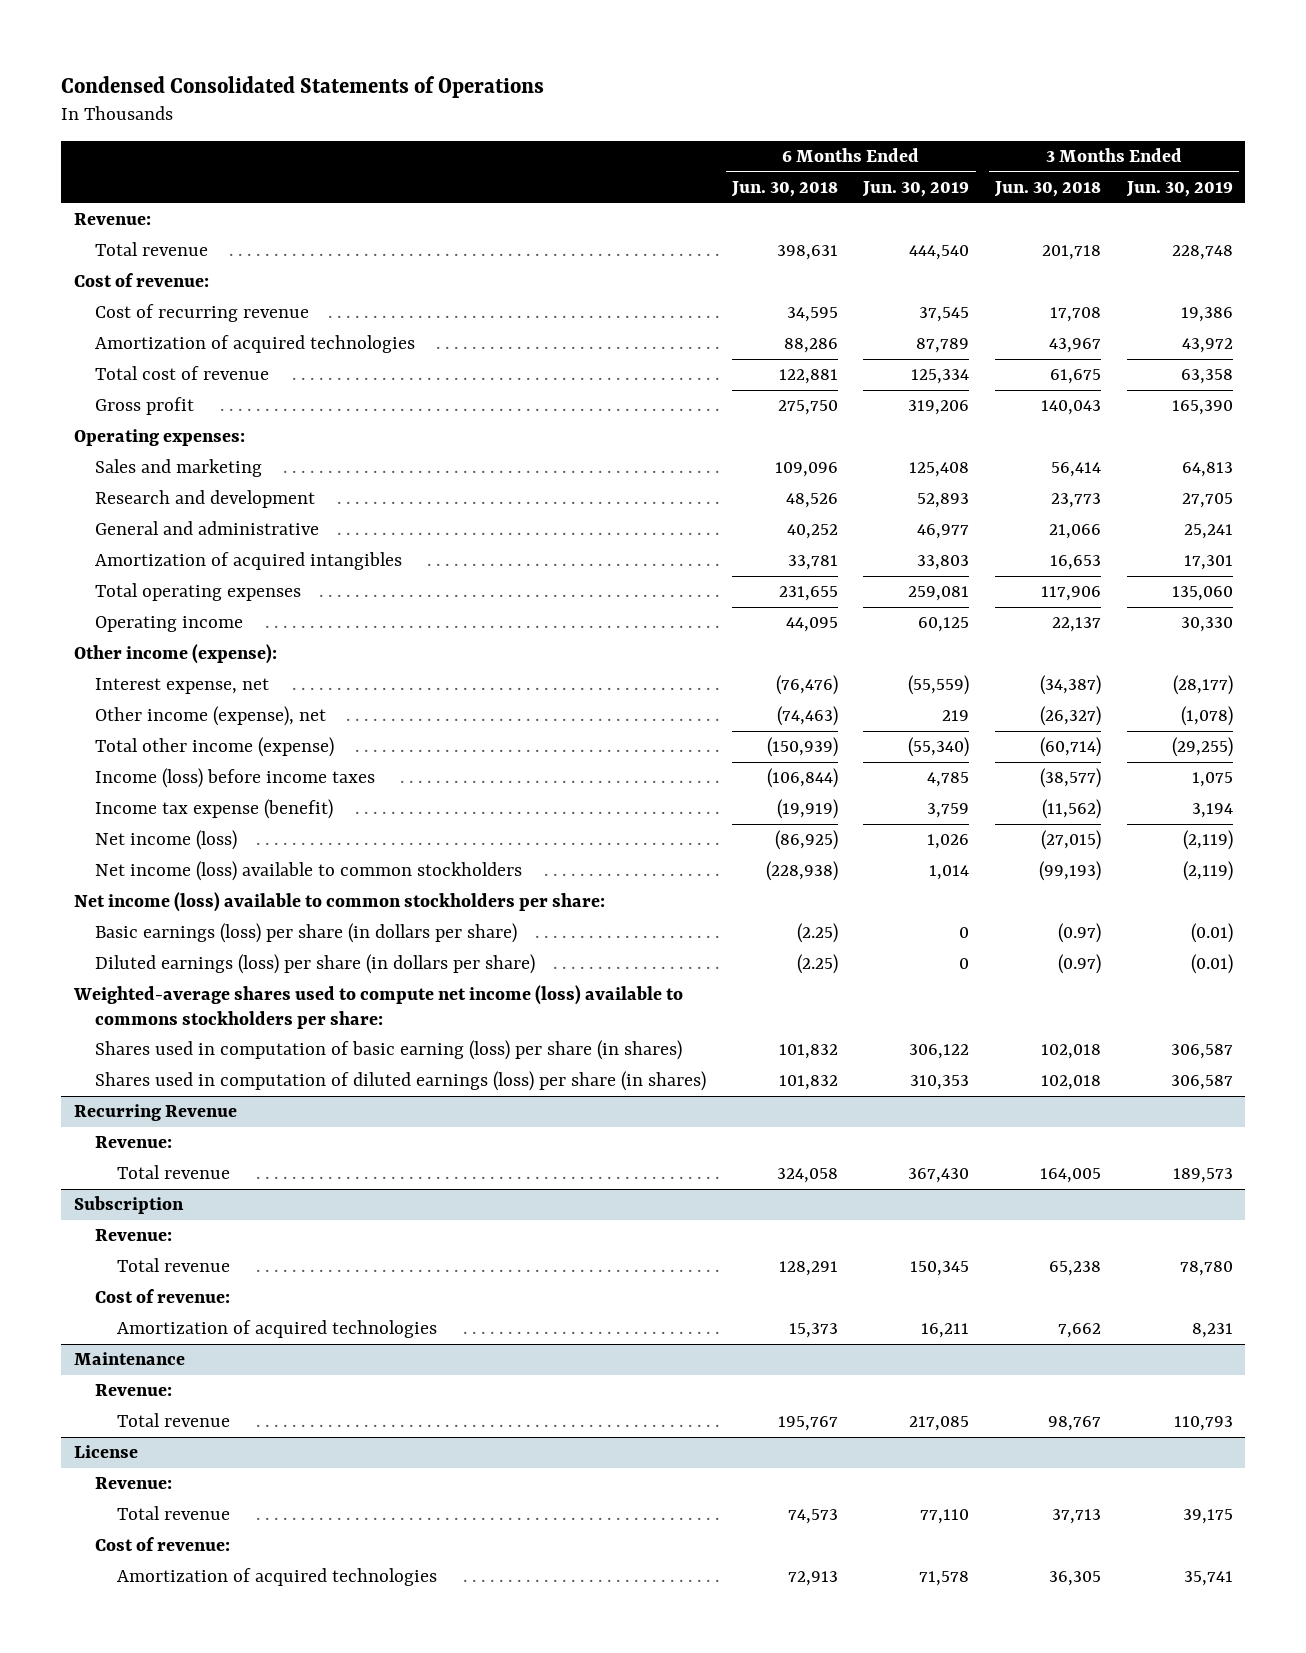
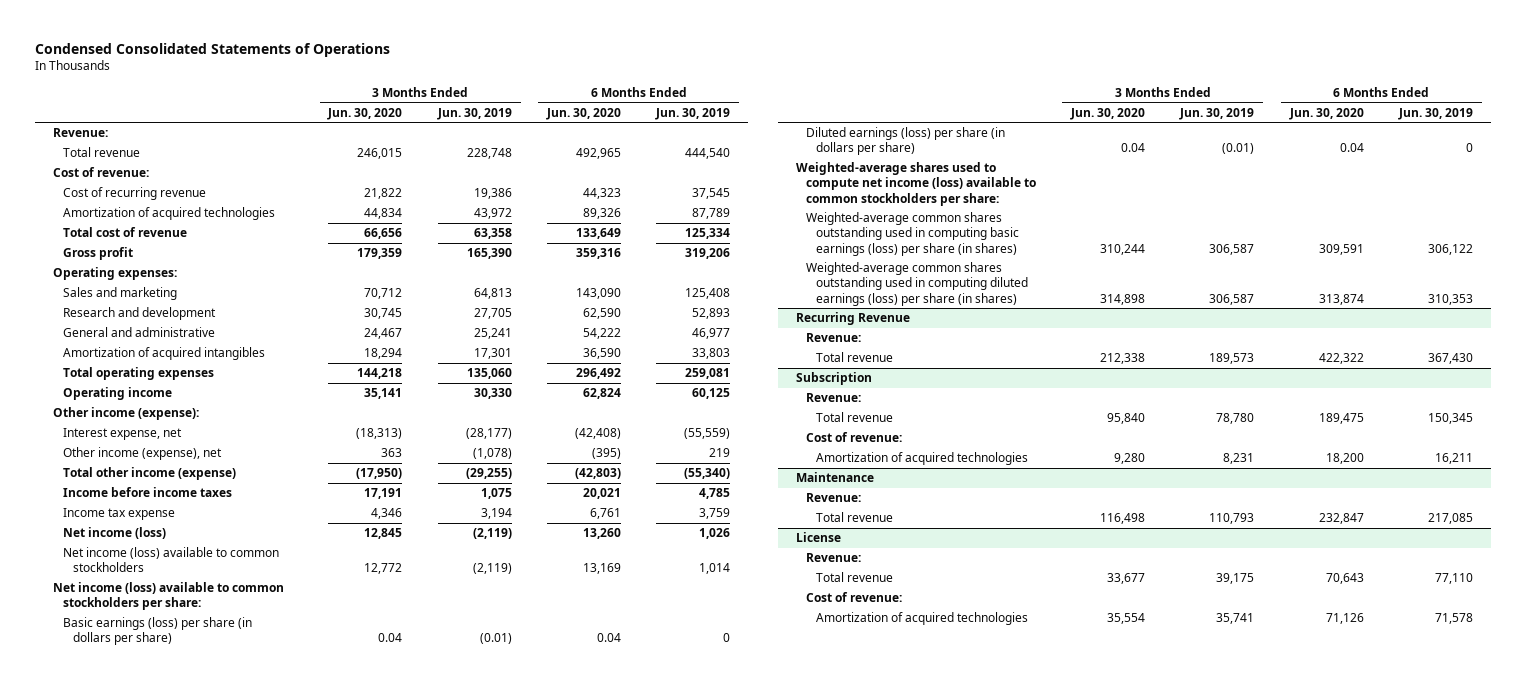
- | 6 Months Ended Jun. 30, 2018 | 6 Months Ended Jun. 30, 2019 | 3 Months Ended Jun. 30, 2018 | 3 Months Ended Jun. 30, 2019
+ | 3 Months Ended Jun. 30, 2020 | 3 Months Ended Jun. 30, 2019 | 6 Months Ended Jun. 30, 2020 | 6 Months Ended Jun. 30, 2019
- Income (loss) before income taxes | (106,844) | 4,785 | (38,577) | 1,075
- Income tax expense (benefit) | (19,919) | 3,759 | (11,562) | 3,194
+ Income before income taxes | 17,191 | 1,075 | 20,021 | 4,785
+ Income tax expense | 4,346 | 3,194 | 6,761 | 3,759
- Weighted-average shares used to compute net income (loss) available to commons stockholders per share:
- Shares used in computation of basic earning (loss) per share (in shares) | 101,832 | 306,122 | 102,018 | 306,587
- Shares used in computation of diluted earnings (loss) per share (in shares) | 101,832 | 310,353 | 102,018 | 306,587
+ Weighted-average shares used to compute net income (loss) available to common stockholders per share:
+ Weighted-average common shares outstanding used in computing basic earnings (loss) per share (in shares) | 310,244 | 306,587 | 309,591 | 306,122
+ Weighted-average common shares outstanding used in computing diluted earnings (loss) per share (in shares) | 314,898 | 306,587 | 313,874 | 310,353

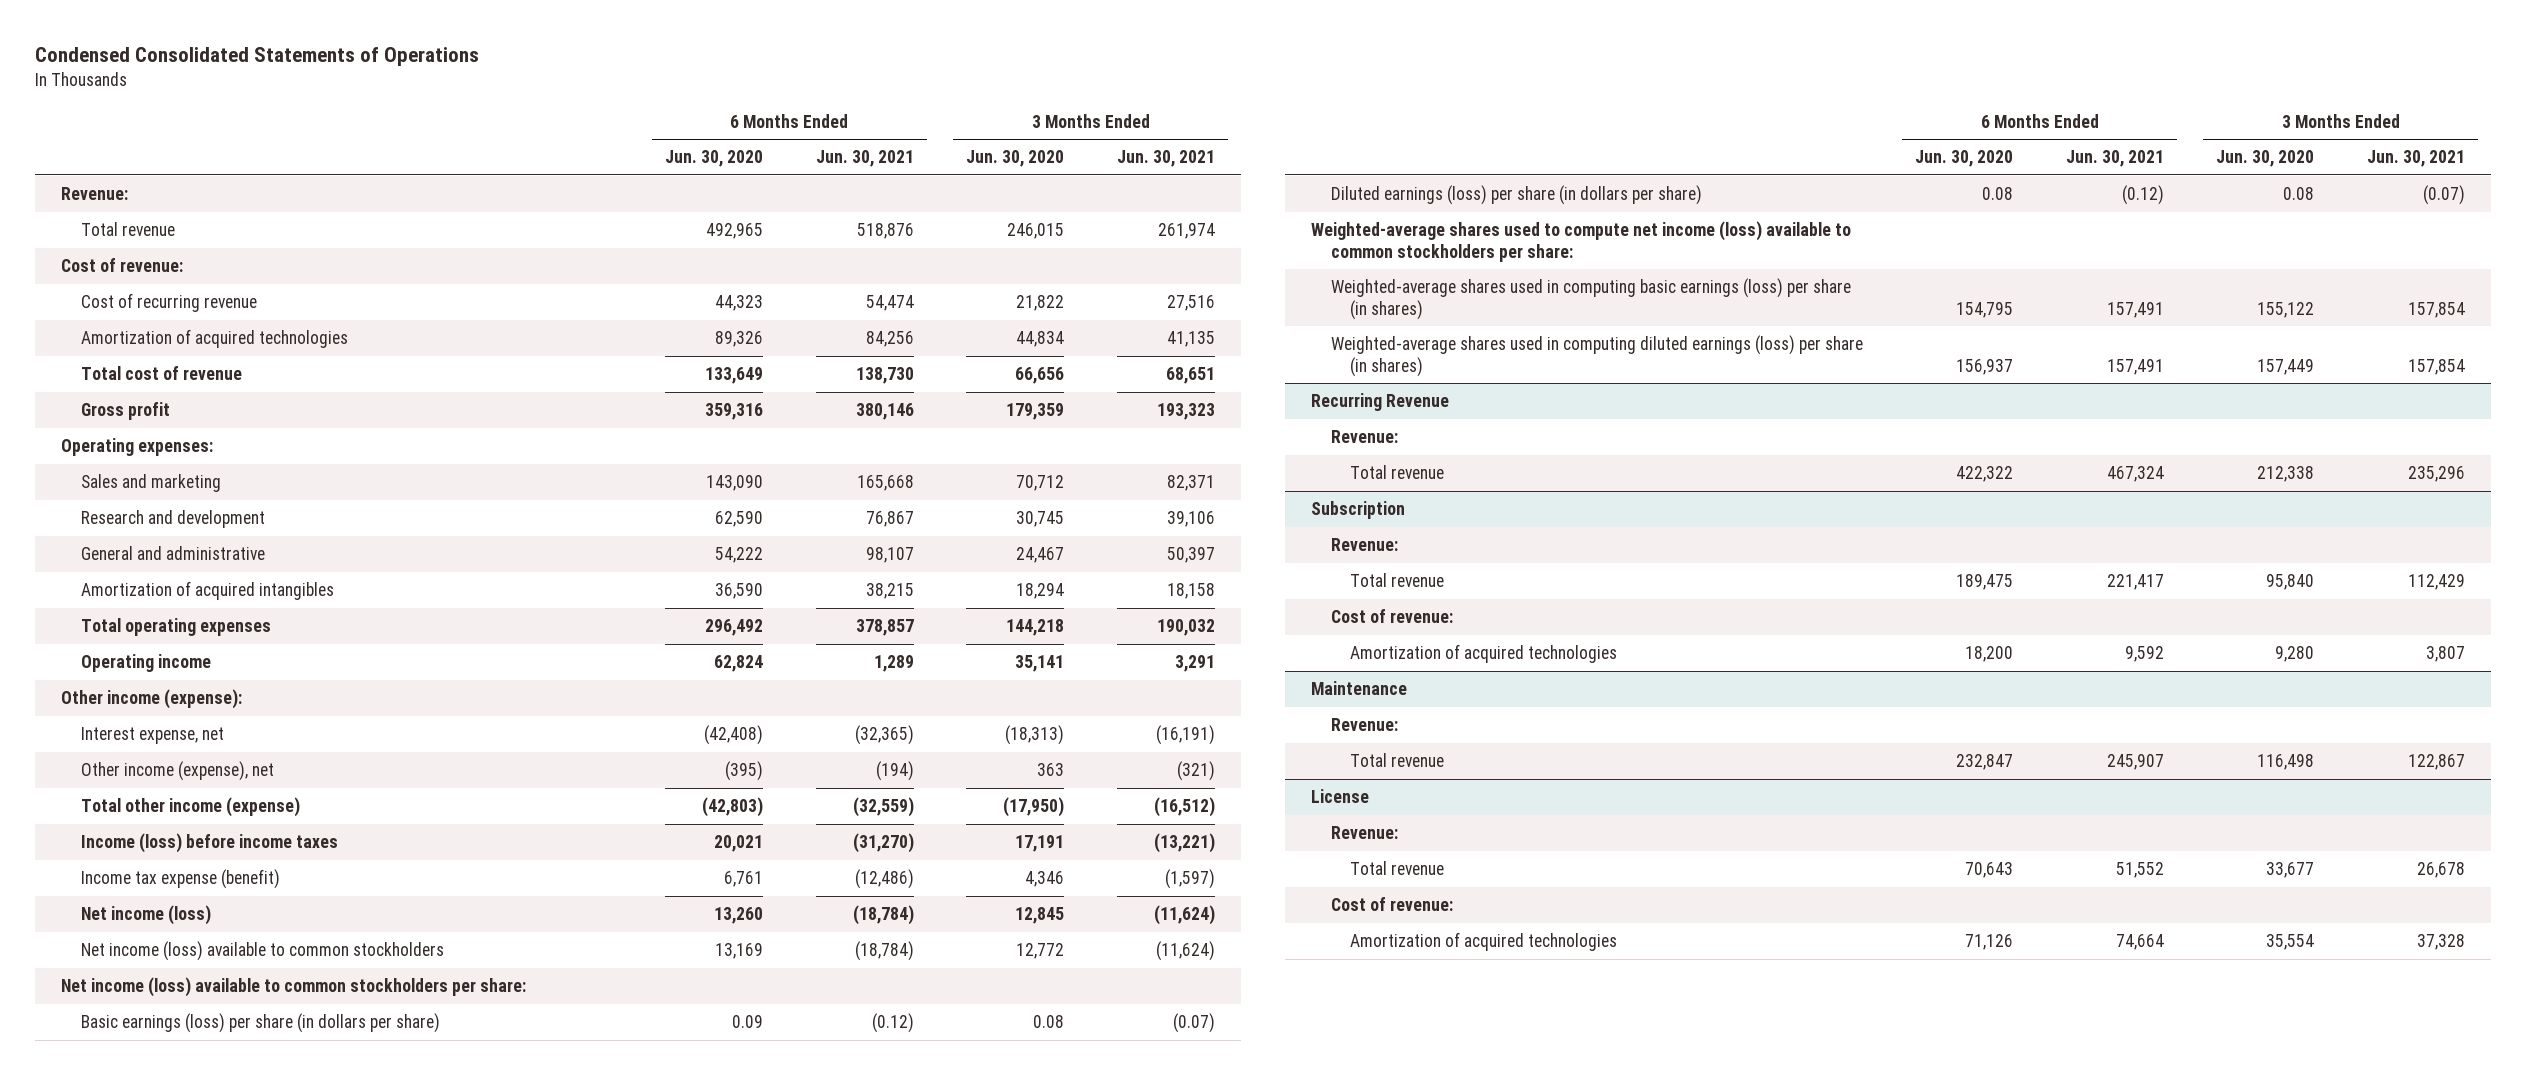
- | 3 Months Ended Jun. 30, 2020 | 3 Months Ended Jun. 30, 2019 | 6 Months Ended Jun. 30, 2020 | 6 Months Ended Jun. 30, 2019
+ | 6 Months Ended Jun. 30, 2020 | 6 Months Ended Jun. 30, 2021 | 3 Months Ended Jun. 30, 2020 | 3 Months Ended Jun. 30, 2021
- Income before income taxes | 17,191 | 1,075 | 20,021 | 4,785
- Income tax expense | 4,346 | 3,194 | 6,761 | 3,759
+ Income (loss) before income taxes | 20,021 | (31,270) | 17,191 | (13,221)
+ Income tax expense (benefit) | 6,761 | (12,486) | 4,346 | (1,597)
- Basic earnings (loss) per share (in dollars per share) | 0.04 | (0.01) | 0.04 | 0
- Diluted earnings (loss) per share (in dollars per share) | 0.04 | (0.01) | 0.04 | 0
+ Basic earnings (loss) per share (in dollars per share) | 0.09 | (0.12) | 0.08 | (0.07)
+ Diluted earnings (loss) per share (in dollars per share) | 0.08 | (0.12) | 0.08 | (0.07)
- Weighted-average common shares outstanding used in computing basic earnings (loss) per share (in shares) | 310,244 | 306,587 | 309,591 | 306,122
- Weighted-average common shares outstanding used in computing diluted earnings (loss) per share (in shares) | 314,898 | 306,587 | 313,874 | 310,353
+ Weighted-average shares used in computing basic earnings (loss) per share (in shares) | 154,795 | 157,491 | 155,122 | 157,854
+ Weighted-average shares used in computing diluted earnings (loss) per share (in shares) | 156,937 | 157,491 | 157,449 | 157,854

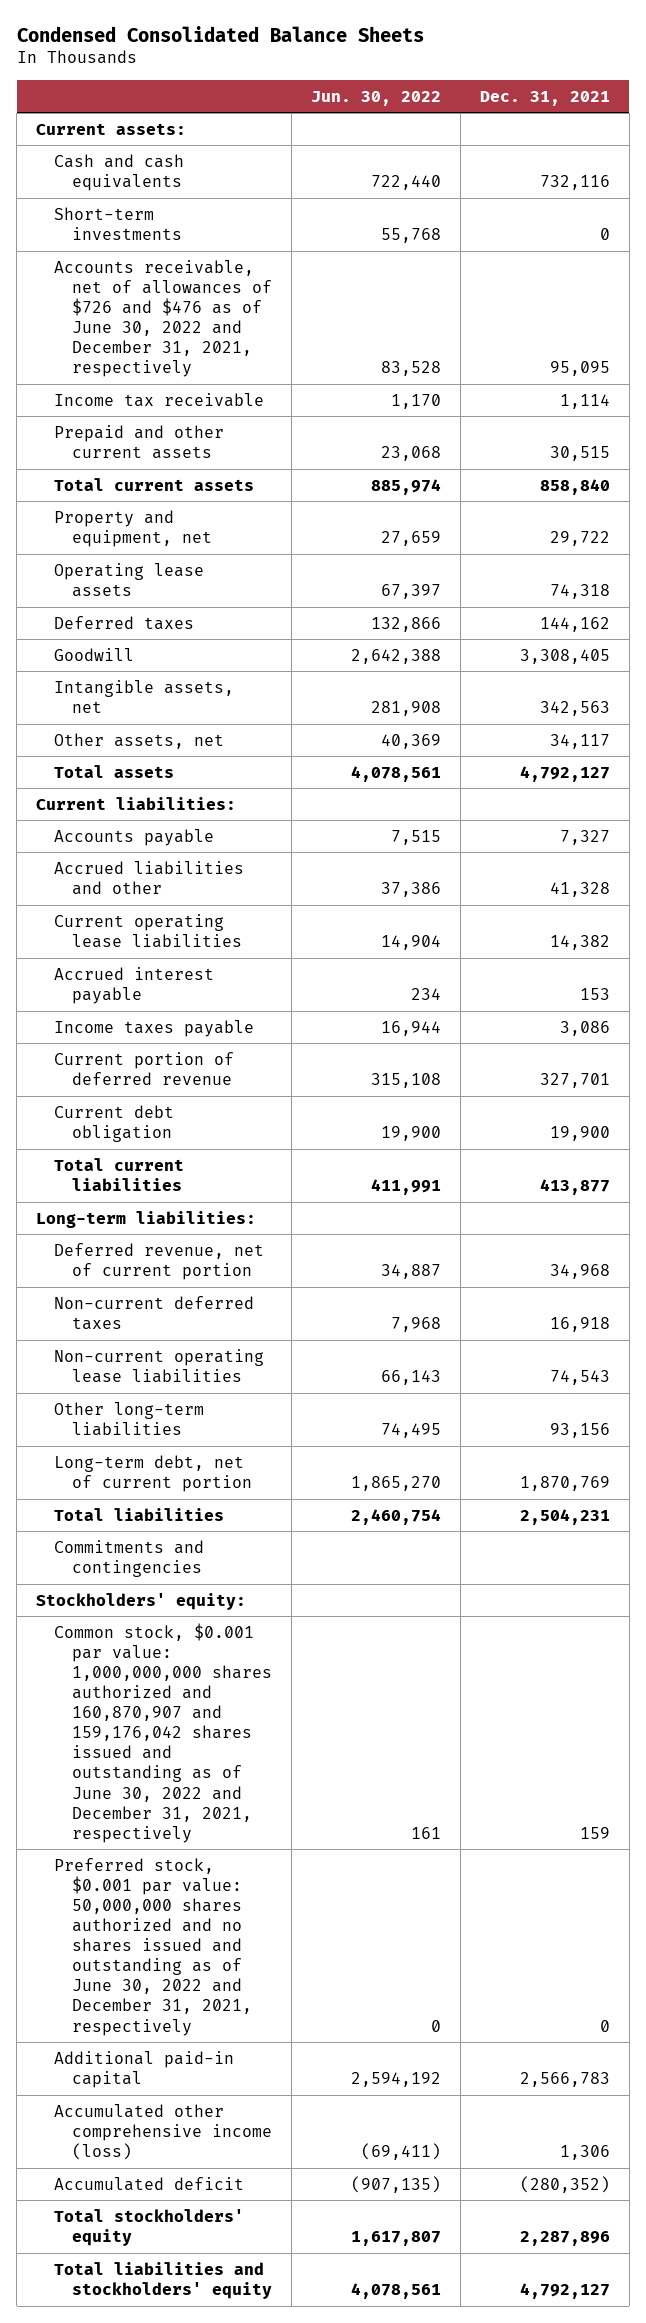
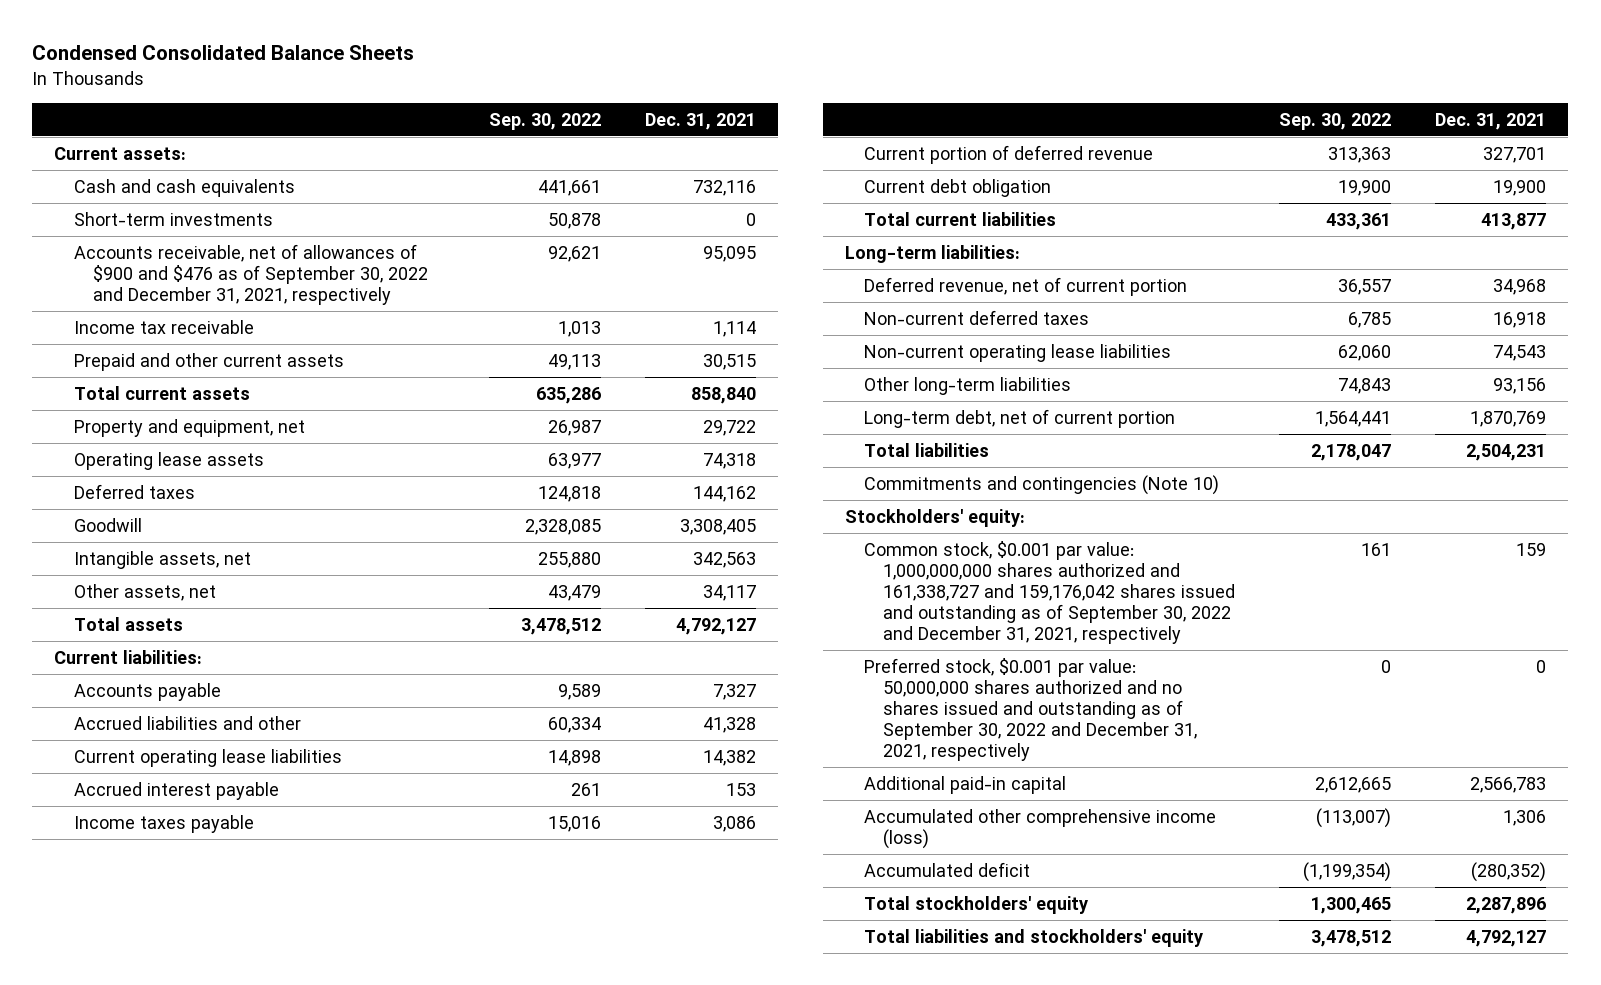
- | Jun. 30, 2022 | Dec. 31, 2021
+ | Sep. 30, 2022 | Dec. 31, 2021
- Accounts receivable, net of allowances of $726 and $476 as of June 30, 2022 and December 31, 2021, respectively | 83,528 | 95,095
+ Accounts receivable, net of allowances of $900 and $476 as of September 30, 2022 and December 31, 2021, respectively | 92,621 | 95,095
- Commitments and contingencies
+ Commitments and contingencies (Note 10)
- Common stock, $0.001 par value: 1,000,000,000 shares authorized and 160,870,907 and 159,176,042 shares issued and outstanding as of June 30, 2022 and December 31, 2021, respectively | 161 | 159
- Preferred stock, $0.001 par value: 50,000,000 shares authorized and no shares issued and outstanding as of June 30, 2022 and December 31, 2021, respectively | 0 | 0
+ Common stock, $0.001 par value: 1,000,000,000 shares authorized and 161,338,727 and 159,176,042 shares issued and outstanding as of September 30, 2022 and December 31, 2021, respectively | 161 | 159
+ Preferred stock, $0.001 par value: 50,000,000 shares authorized and no shares issued and outstanding as of September 30, 2022 and December 31, 2021, respectively | 0 | 0

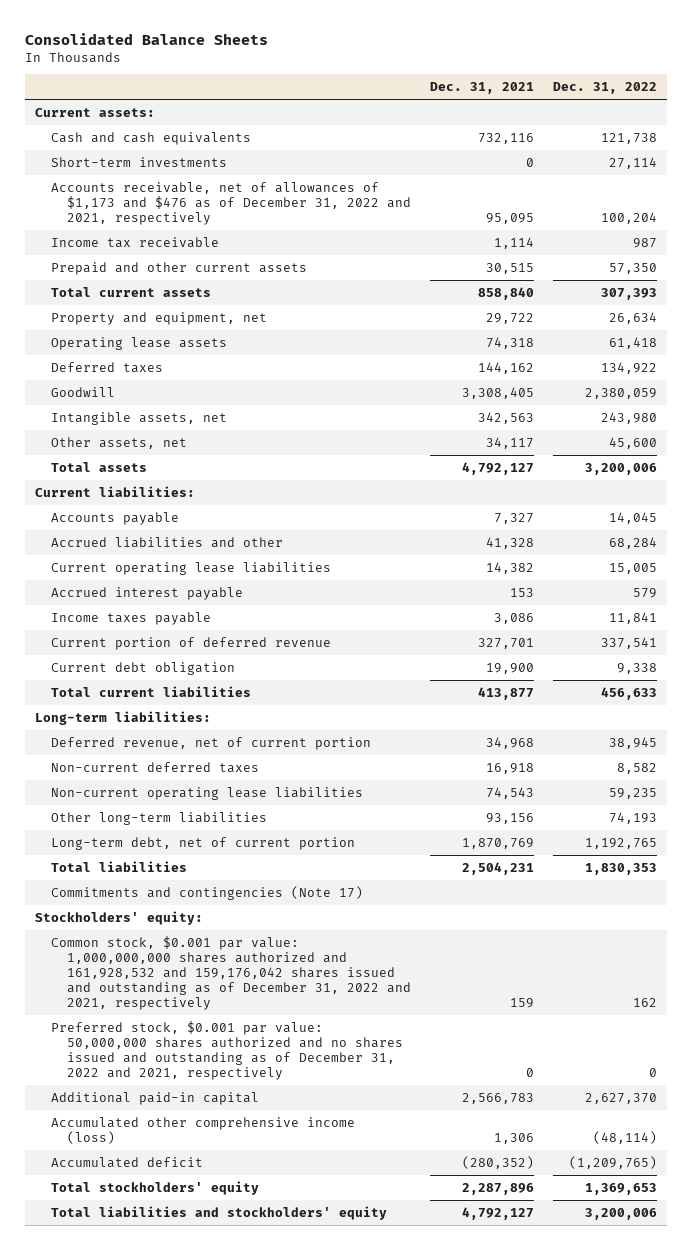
- Condensed Consolidated Balance Sheets
+ Consolidated Balance Sheets
- | Sep. 30, 2022 | Dec. 31, 2021
+ | Dec. 31, 2021 | Dec. 31, 2022
- Accounts receivable, net of allowances of $900 and $476 as of September 30, 2022 and December 31, 2021, respectively | 92,621 | 95,095
+ Accounts receivable, net of allowances of $1,173 and $476 as of December 31, 2022 and 2021, respectively | 95,095 | 100,204
- Commitments and contingencies (Note 10)
+ Commitments and contingencies (Note 17)
- Common stock, $0.001 par value: 1,000,000,000 shares authorized and 161,338,727 and 159,176,042 shares issued and outstanding as of September 30, 2022 and December 31, 2021, respectively | 161 | 159
- Preferred stock, $0.001 par value: 50,000,000 shares authorized and no shares issued and outstanding as of September 30, 2022 and December 31, 2021, respectively | 0 | 0
+ Common stock, $0.001 par value: 1,000,000,000 shares authorized and 161,928,532 and 159,176,042 shares issued and outstanding as of December 31, 2022 and 2021, respectively | 159 | 162
+ Preferred stock, $0.001 par value: 50,000,000 shares authorized and no shares issued and outstanding as of December 31, 2022 and 2021, respectively | 0 | 0

